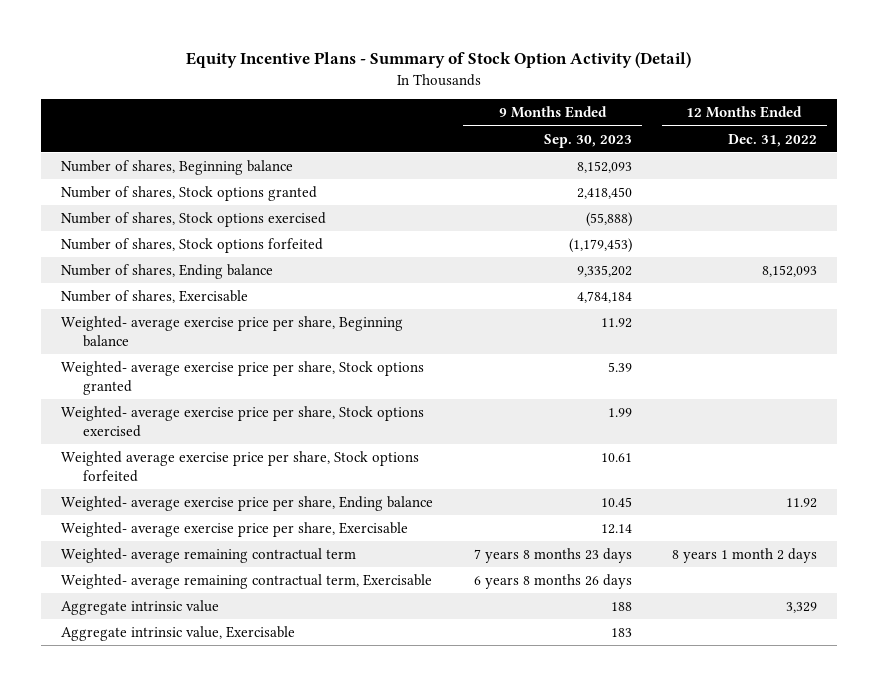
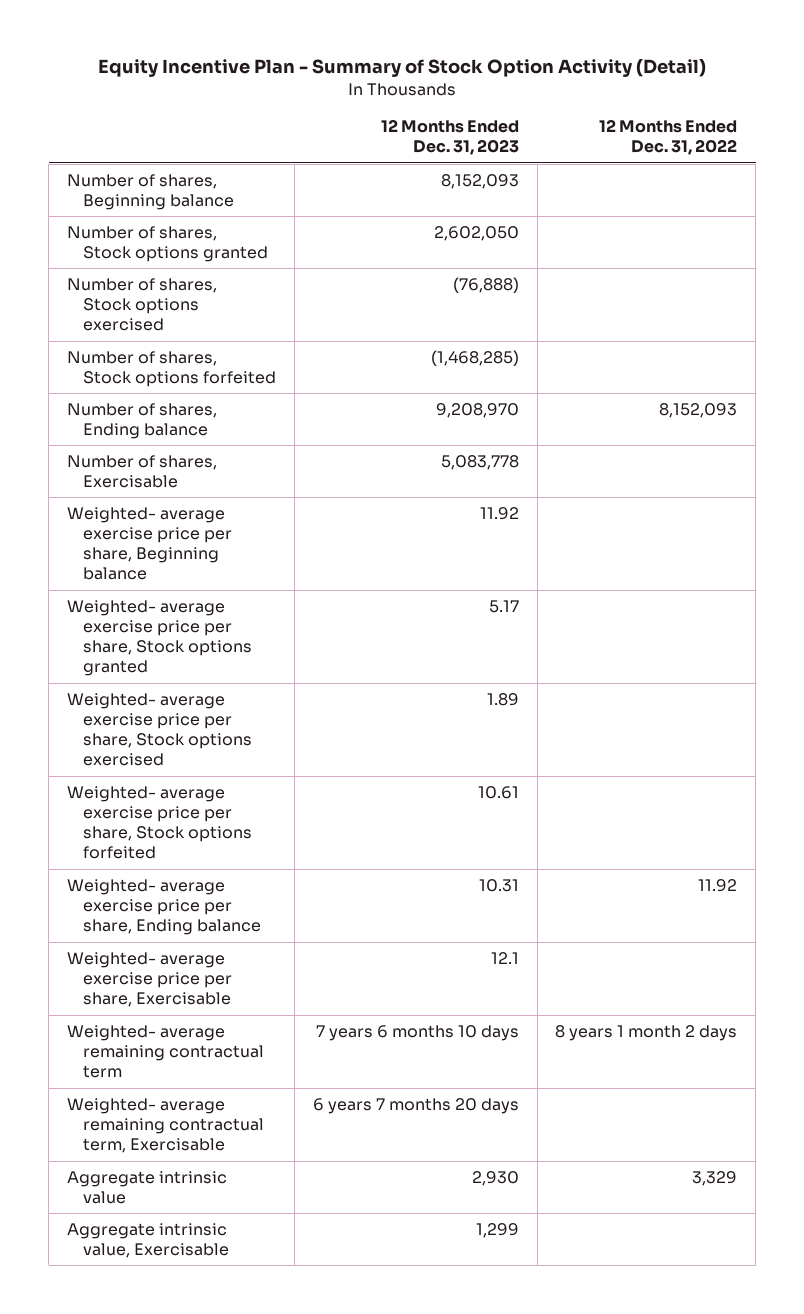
- Equity Incentive Plans - Summary of Stock Option Activity (Detail)
+ Equity Incentive Plan - Summary of Stock Option Activity (Detail)
- | 9 Months Ended Sep. 30, 2023 | 12 Months Ended Dec. 31, 2022
+ | 12 Months Ended Dec. 31, 2023 | 12 Months Ended Dec. 31, 2022
- Weighted average exercise price per share, Stock options forfeited | 10.61 |
+ Weighted- average exercise price per share, Stock options forfeited | 10.61 |

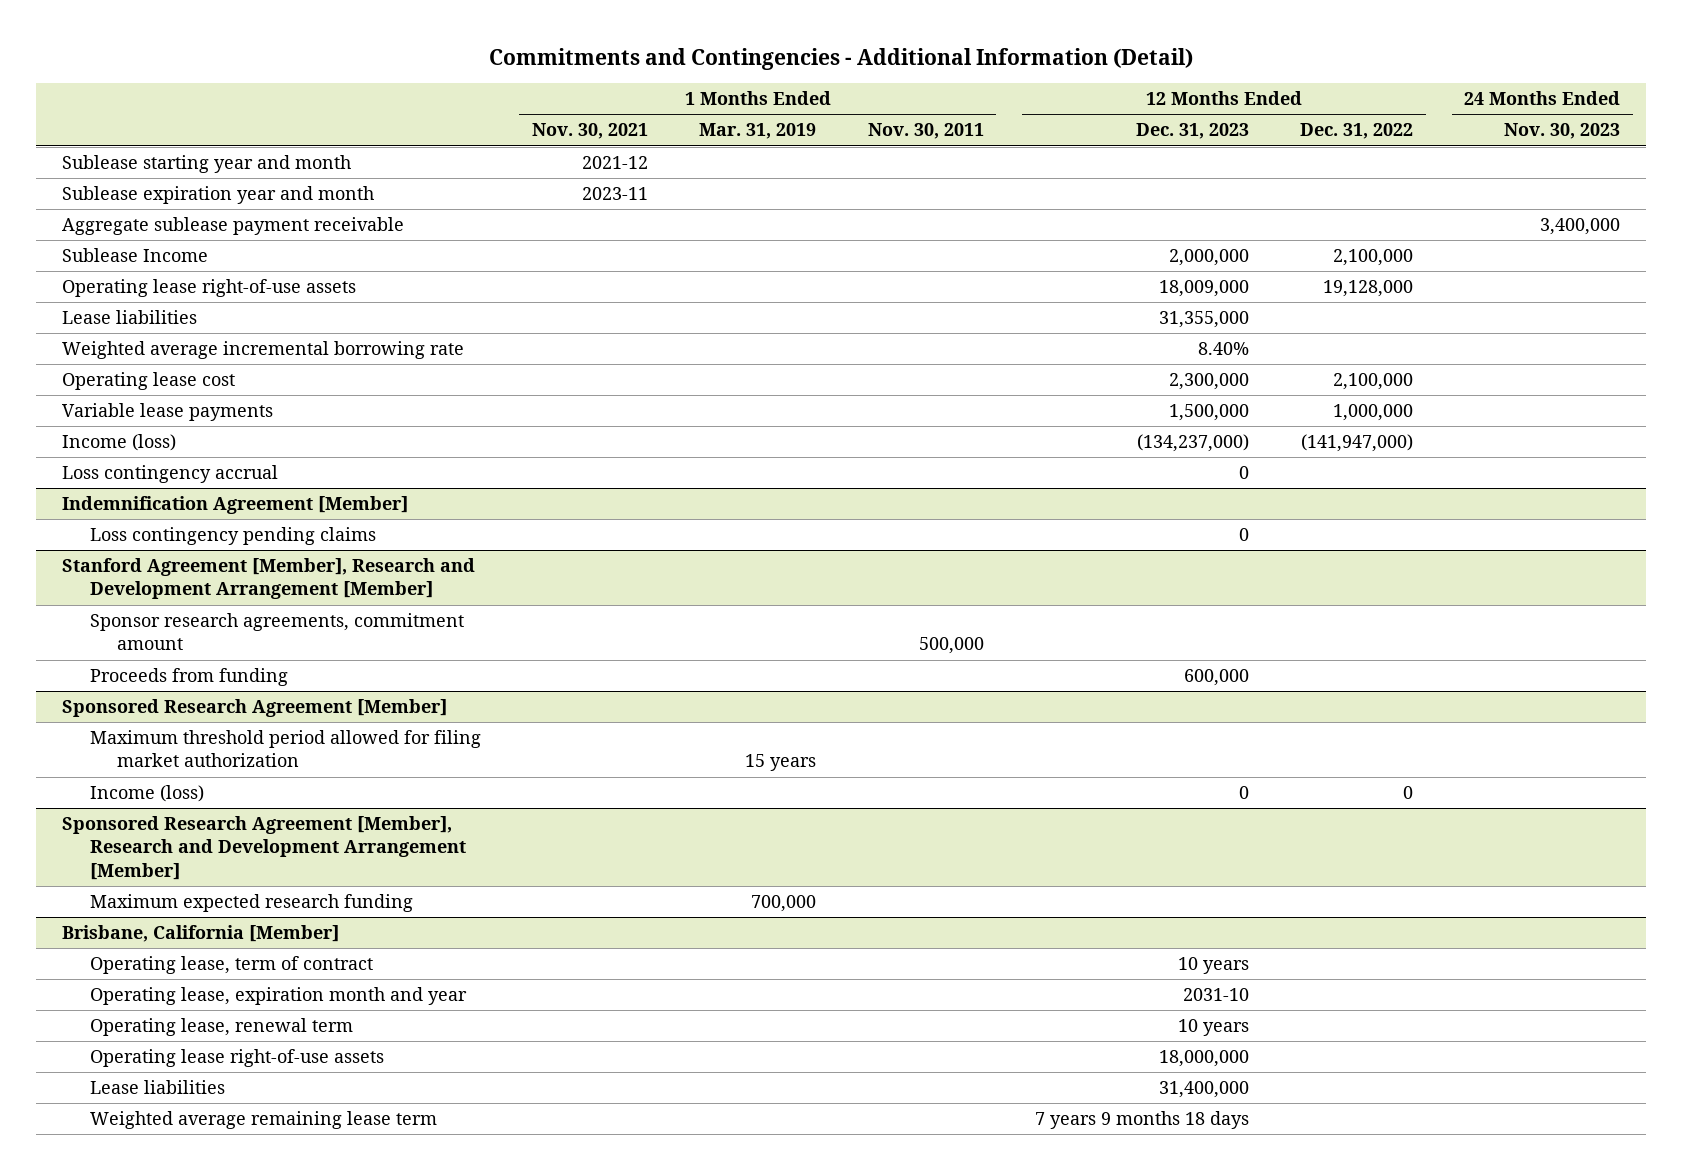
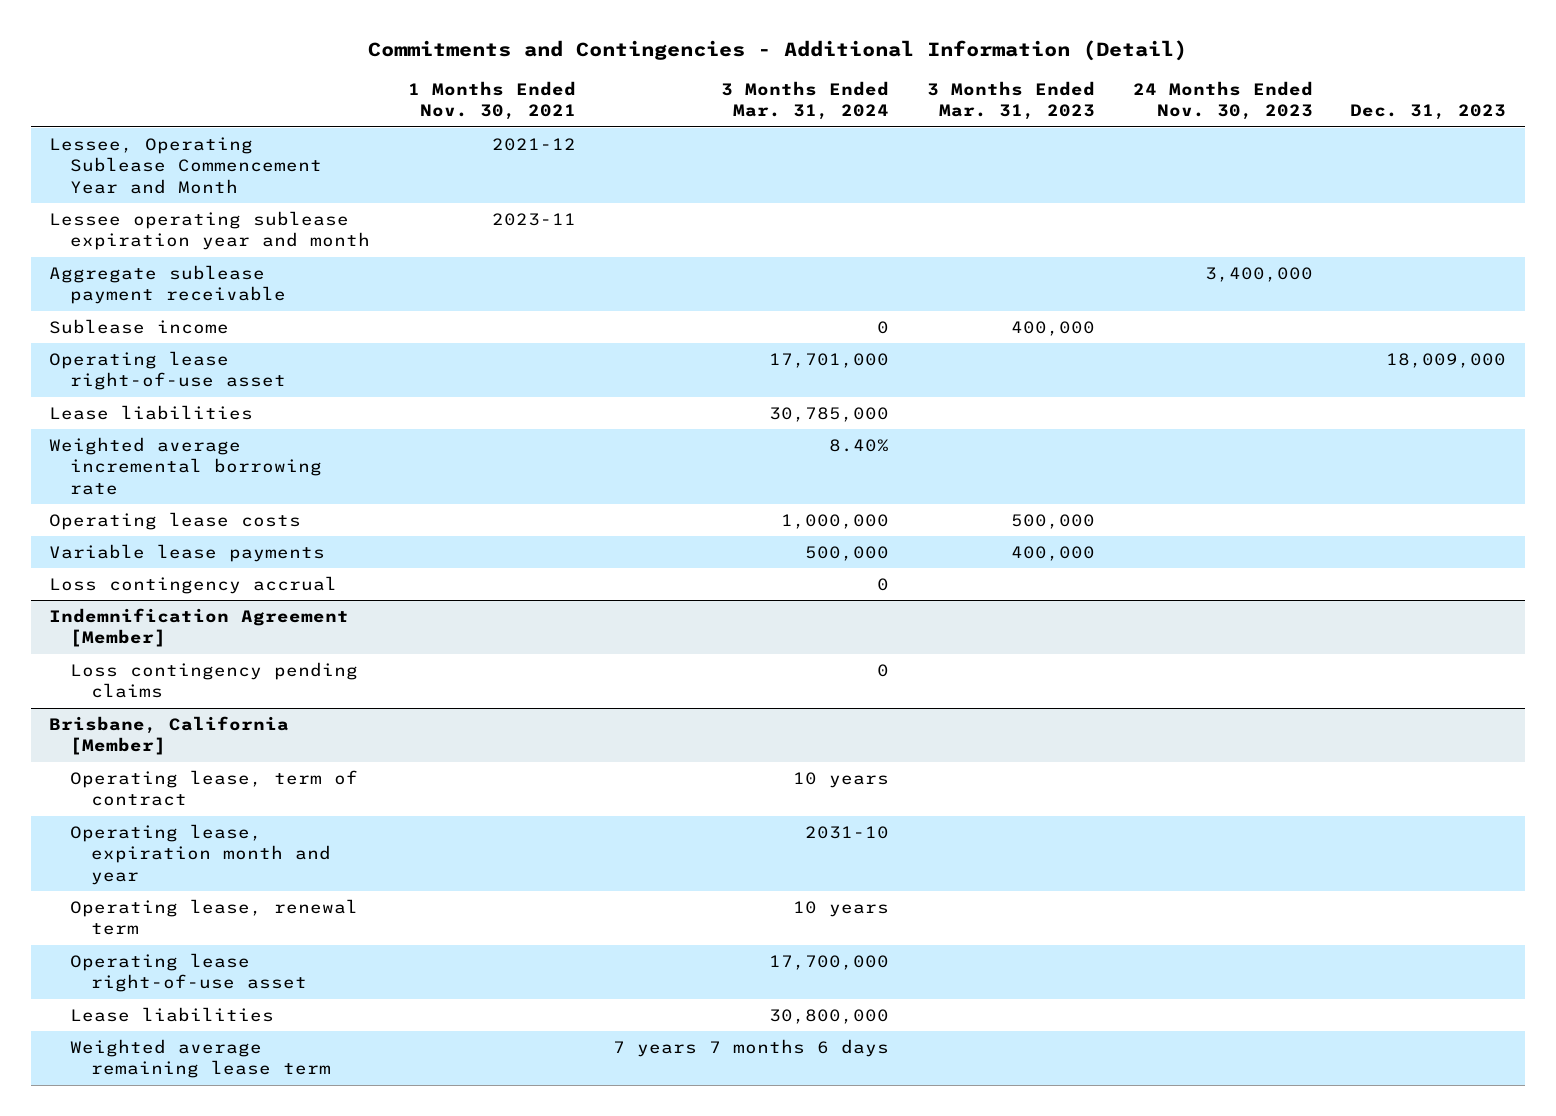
- | 1 Months Ended Nov. 30, 2021 | 1 Months Ended Mar. 31, 2019 | 1 Months Ended Nov. 30, 2011 | 12 Months Ended Dec. 31, 2023 | 12 Months Ended Dec. 31, 2022 | 24 Months Ended Nov. 30, 2023
+ | 1 Months Ended Nov. 30, 2021 | 3 Months Ended Mar. 31, 2024 | 3 Months Ended Mar. 31, 2023 | 24 Months Ended Nov. 30, 2023 | Dec. 31, 2023
- Sublease starting year and month | 2021-12 | | | | |
- Sublease expiration year and month | 2023-11 | | | | |
+ Lessee, Operating Sublease Commencement Year and Month | 2021-12 | | | |
+ Lessee operating sublease expiration year and month | 2023-11 | | | |
- Sublease Income | | | | 2,000,000 | 2,100,000 |
- Operating lease right-of-use assets | | | | 18,009,000 | 19,128,000 |
+ Sublease income | | 0 | 400,000 | |
+ Operating lease right-of-use asset | | 17,701,000 | | | 18,009,000
- Operating lease cost | | | | 2,300,000 | 2,100,000 |
+ Operating lease costs | | 1,000,000 | 500,000 | |
- Income (loss) | | | | (134,237,000) | (141,947,000) |
- Stanford Agreement [Member], Research and Development Arrangement [Member]
- Sponsor research agreements, commitment amount | | | 500,000 | | |
- Proceeds from funding | | | | 600,000 | |
- Sponsored Research Agreement [Member]
- Maximum threshold period allowed for filing market authorization | | 15 years | | | |
- Income (loss) | | | | 0 | 0 |
- Sponsored Research Agreement [Member], Research and Development Arrangement [Member]
- Maximum expected research funding | | 700,000 | | | |
@ Brisbane, California [Member]
- Operating lease right-of-use assets | | | | 18,000,000 | |
+ Operating lease right-of-use asset | | 17,700,000 | | |

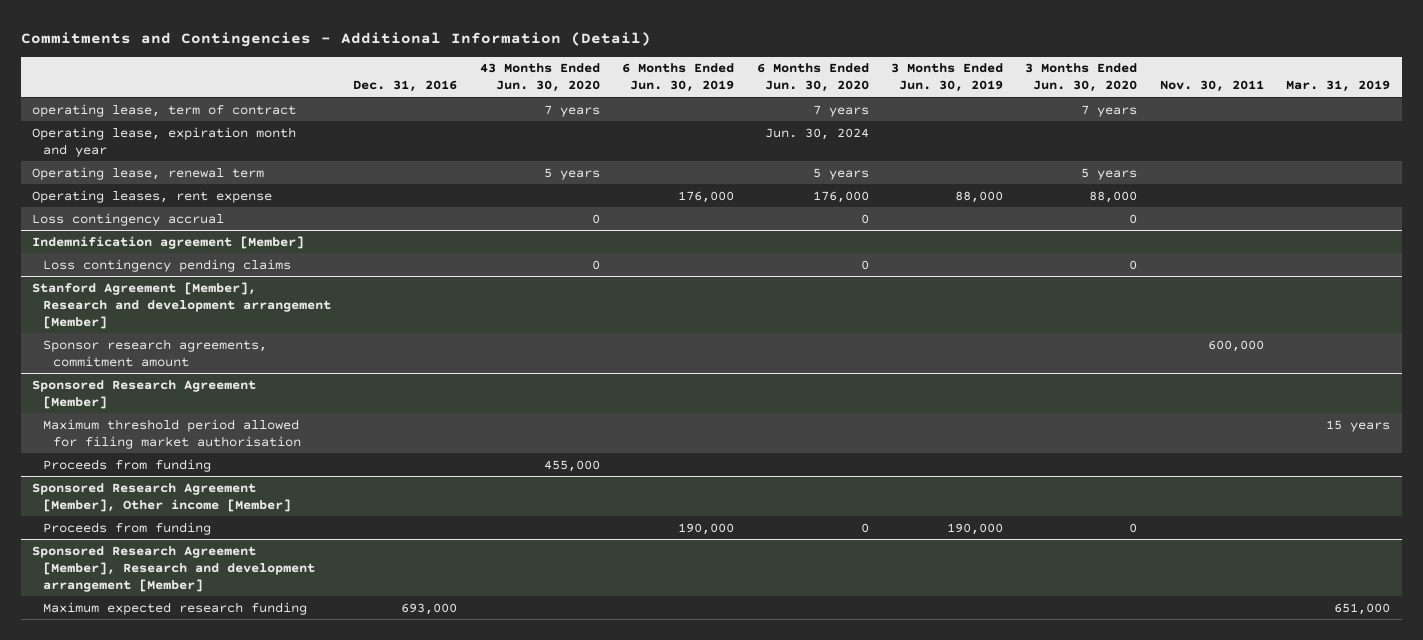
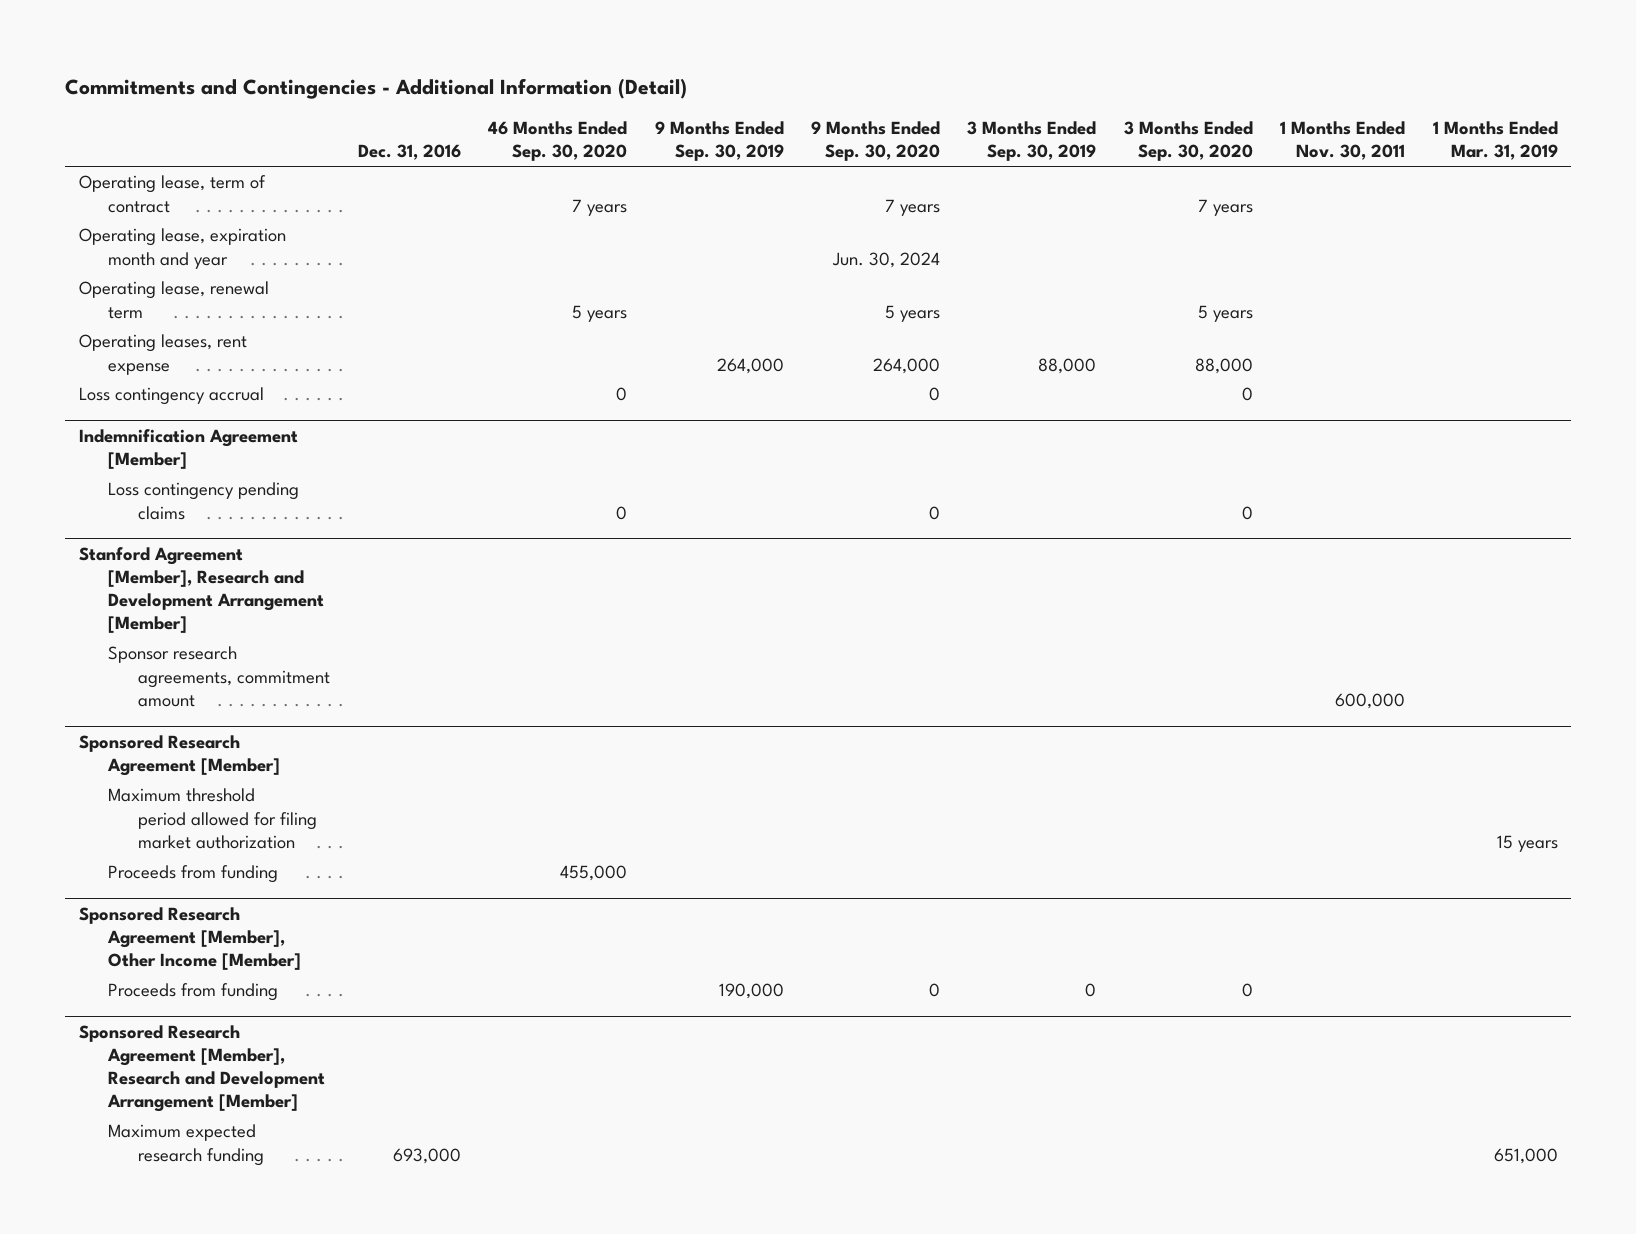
- | Dec. 31, 2016 | 43 Months Ended Jun. 30, 2020 | 6 Months Ended Jun. 30, 2019 | 6 Months Ended Jun. 30, 2020 | 3 Months Ended Jun. 30, 2019 | 3 Months Ended Jun. 30, 2020 | Nov. 30, 2011 | Mar. 31, 2019
+ | Dec. 31, 2016 | 46 Months Ended Sep. 30, 2020 | 9 Months Ended Sep. 30, 2019 | 9 Months Ended Sep. 30, 2020 | 3 Months Ended Sep. 30, 2019 | 3 Months Ended Sep. 30, 2020 | 1 Months Ended Nov. 30, 2011 | 1 Months Ended Mar. 31, 2019
- operating lease, term of contract | | 7 years | | 7 years | | 7 years | |
+ Operating lease, term of contract | | 7 years | | 7 years | | 7 years | |
- Indemnification agreement [Member]
+ Indemnification Agreement [Member]
- Stanford Agreement [Member], Research and development arrangement [Member]
+ Stanford Agreement [Member], Research and Development Arrangement [Member]
@ Sponsored Research Agreement [Member]
- Maximum threshold period allowed for filing market authorisation | | | | | | | | 15 years
+ Maximum threshold period allowed for filing market authorization | | | | | | | | 15 years
- Sponsored Research Agreement [Member], Other income [Member]
+ Sponsored Research Agreement [Member], Other Income [Member]
- Sponsored Research Agreement [Member], Research and development arrangement [Member]
+ Sponsored Research Agreement [Member], Research and Development Arrangement [Member]

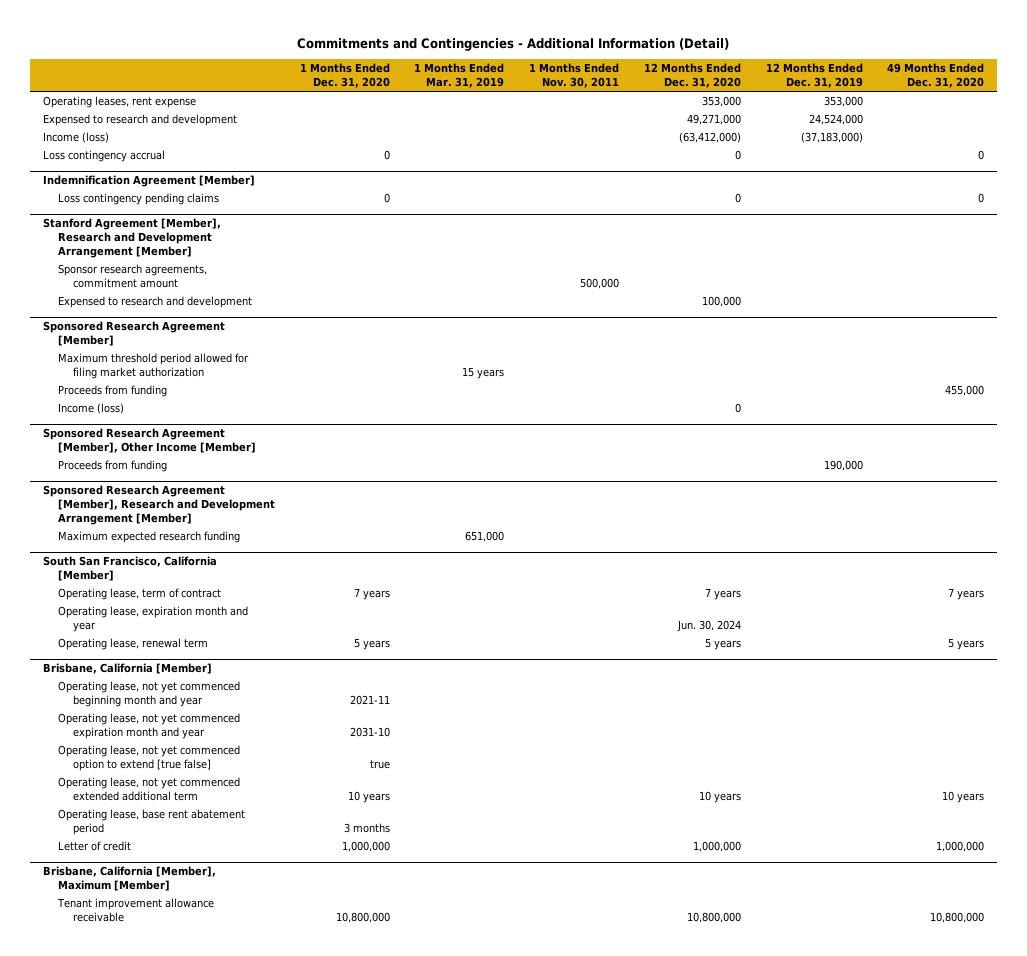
- | Dec. 31, 2016 | 46 Months Ended Sep. 30, 2020 | 9 Months Ended Sep. 30, 2019 | 9 Months Ended Sep. 30, 2020 | 3 Months Ended Sep. 30, 2019 | 3 Months Ended Sep. 30, 2020 | 1 Months Ended Nov. 30, 2011 | 1 Months Ended Mar. 31, 2019
+ | 1 Months Ended Dec. 31, 2020 | 1 Months Ended Mar. 31, 2019 | 1 Months Ended Nov. 30, 2011 | 12 Months Ended Dec. 31, 2020 | 12 Months Ended Dec. 31, 2019 | 49 Months Ended Dec. 31, 2020
- Operating lease, term of contract | | 7 years | | 7 years | | 7 years | |
- Operating lease, expiration month and year | | | | Jun. 30, 2024 | | | |
- Operating lease, renewal term | | 5 years | | 5 years | | 5 years | |
+ Expensed to research and development | | | | 49,271,000 | 24,524,000 |
+ Income (loss) | | | | (63,412,000) | (37,183,000) |
@ Stanford Agreement [Member], Research and Development Arrangement [Member]
- Sponsor research agreements, commitment amount | | | | | | | 600,000 |
+ Sponsor research agreements, commitment amount | | | 500,000 | | |
+ Expensed to research and development | | | | 100,000 | |
@ Sponsored Research Agreement [Member]
+ Income (loss) | | | | 0 | |
+ South San Francisco, California [Member]
+ Operating lease, term of contract | 7 years | | | 7 years | | 7 years
+ Operating lease, expiration month and year | | | | Jun. 30, 2024 | |
+ Operating lease, renewal term | 5 years | | | 5 years | | 5 years
+ Brisbane, California [Member]
+ Operating lease, not yet commenced beginning month and year | 2021-11 | | | | |
+ Operating lease, not yet commenced expiration month and year | 2031-10 | | | | |
+ Operating lease, not yet commenced option to extend [true false] | true | | | | |
+ Operating lease, not yet commenced extended additional term | 10 years | | | 10 years | | 10 years
+ Operating lease, base rent abatement period | 3 months | | | | |
+ Letter of credit | 1,000,000 | | | 1,000,000 | | 1,000,000
+ Brisbane, California [Member], Maximum [Member]
+ Tenant improvement allowance receivable | 10,800,000 | | | 10,800,000 | | 10,800,000

